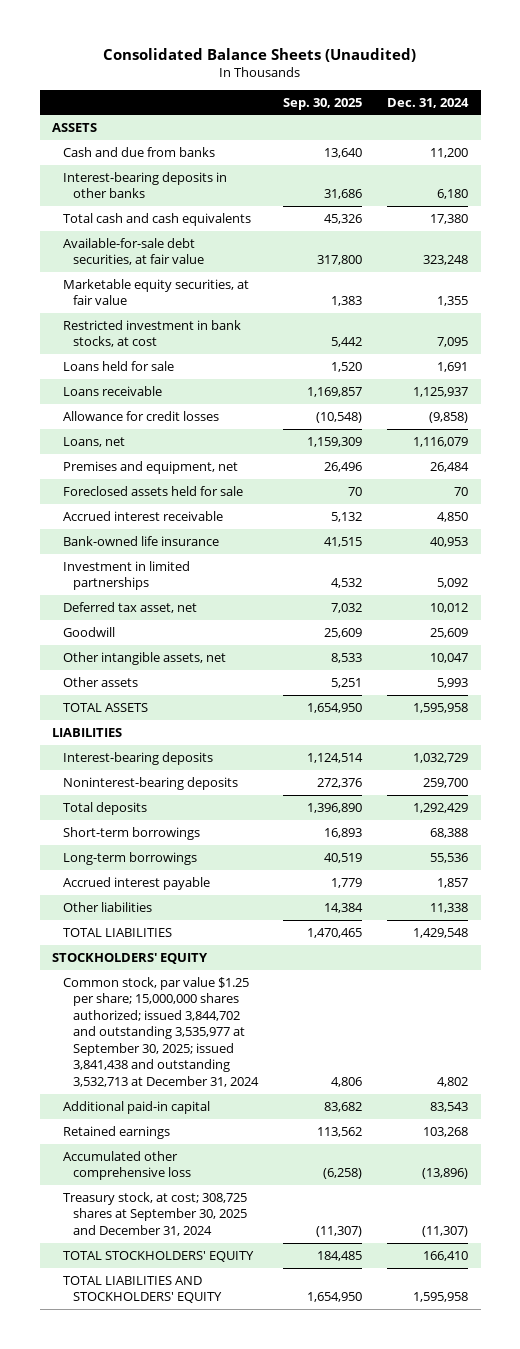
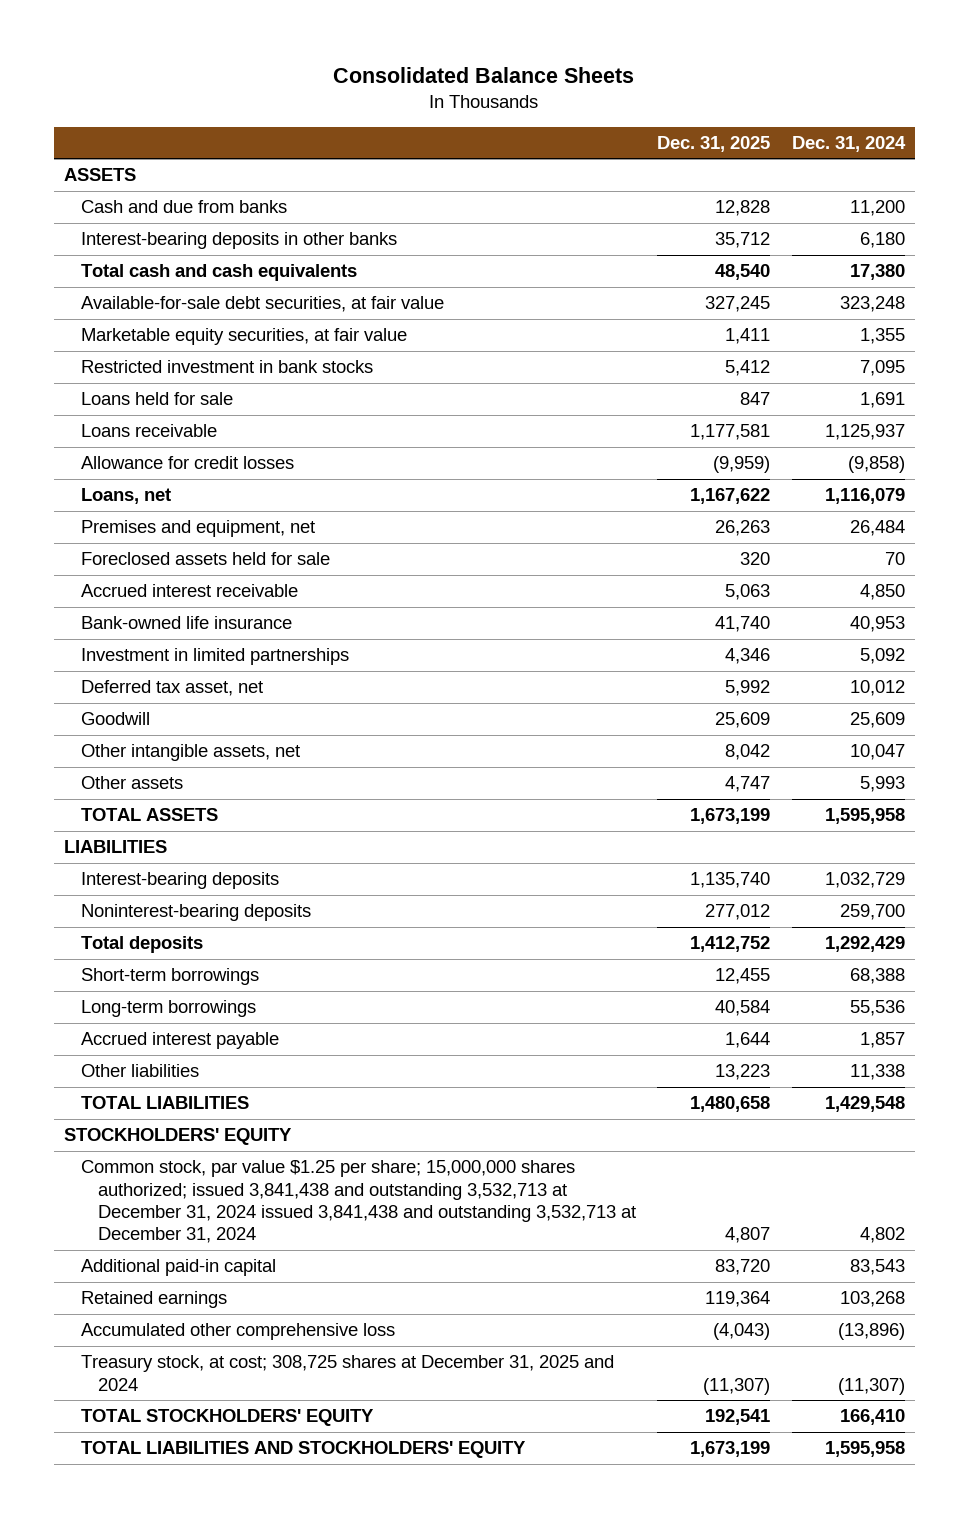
- Consolidated Balance Sheets (Unaudited)
+ Consolidated Balance Sheets
- | Sep. 30, 2025 | Dec. 31, 2024
+ | Dec. 31, 2025 | Dec. 31, 2024
- Restricted investment in bank stocks, at cost | 5,442 | 7,095
+ Restricted investment in bank stocks | 5,412 | 7,095
- Common stock, par value $1.25 per share; 15,000,000 shares authorized; issued 3,844,702 and outstanding 3,535,977 at September 30, 2025; issued 3,841,438 and outstanding 3,532,713 at December 31, 2024 | 4,806 | 4,802
+ Common stock, par value $1.25 per share; 15,000,000 shares authorized; issued 3,841,438 and outstanding 3,532,713 at December 31, 2024 issued 3,841,438 and outstanding 3,532,713 at December 31, 2024 | 4,807 | 4,802
- Treasury stock, at cost; 308,725 shares at September 30, 2025 and December 31, 2024 | (11,307) | (11,307)
+ Treasury stock, at cost; 308,725 shares at December 31, 2025 and 2024 | (11,307) | (11,307)

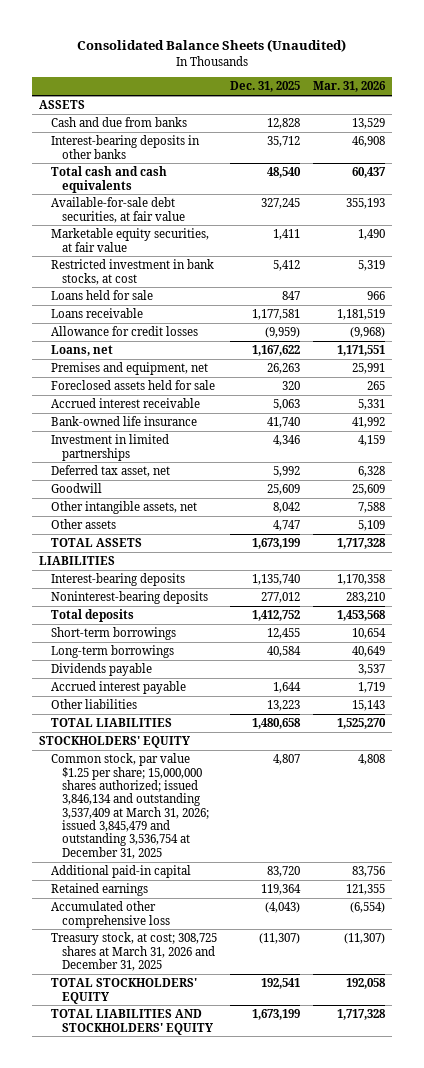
- Consolidated Balance Sheets
+ Consolidated Balance Sheets (Unaudited)
- | Dec. 31, 2025 | Dec. 31, 2024
+ | Dec. 31, 2025 | Mar. 31, 2026
- Restricted investment in bank stocks | 5,412 | 7,095
+ Restricted investment in bank stocks, at cost | 5,412 | 5,319
+ Dividends payable | | 3,537
- Common stock, par value $1.25 per share; 15,000,000 shares authorized; issued 3,841,438 and outstanding 3,532,713 at December 31, 2024 issued 3,841,438 and outstanding 3,532,713 at December 31, 2024 | 4,807 | 4,802
+ Common stock, par value $1.25 per share; 15,000,000 shares authorized; issued 3,846,134 and outstanding 3,537,409 at March 31, 2026; issued 3,845,479 and outstanding 3,536,754 at December 31, 2025 | 4,807 | 4,808
- Treasury stock, at cost; 308,725 shares at December 31, 2025 and 2024 | (11,307) | (11,307)
+ Treasury stock, at cost; 308,725 shares at March 31, 2026 and December 31, 2025 | (11,307) | (11,307)

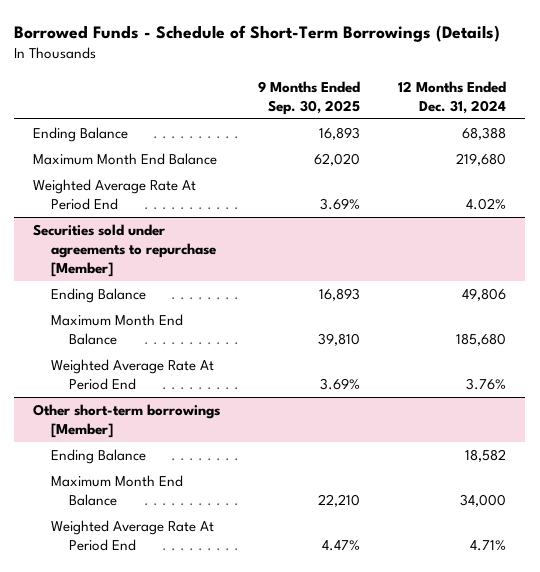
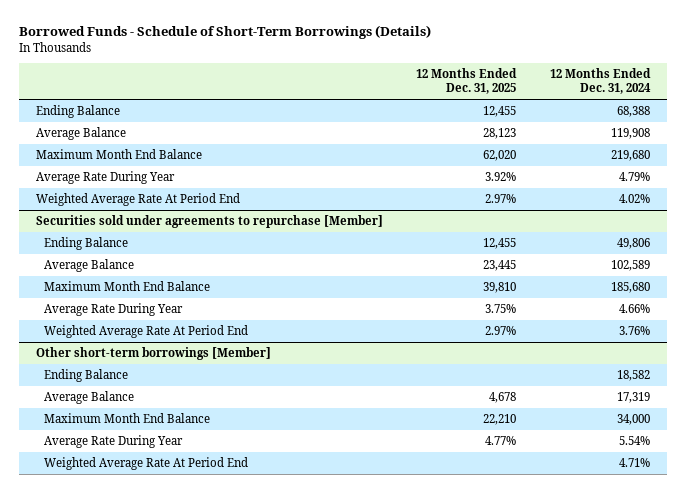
- | 9 Months Ended Sep. 30, 2025 | 12 Months Ended Dec. 31, 2024
+ | 12 Months Ended Dec. 31, 2025 | 12 Months Ended Dec. 31, 2024
+ Average Balance | 28,123 | 119,908
+ Average Rate During Year | 3.92% | 4.79%
@ Securities sold under agreements to repurchase [Member]
+ Average Balance | 23,445 | 102,589
+ Average Rate During Year | 3.75% | 4.66%
@ Other short-term borrowings [Member]
+ Average Balance | 4,678 | 17,319
+ Average Rate During Year | 4.77% | 5.54%

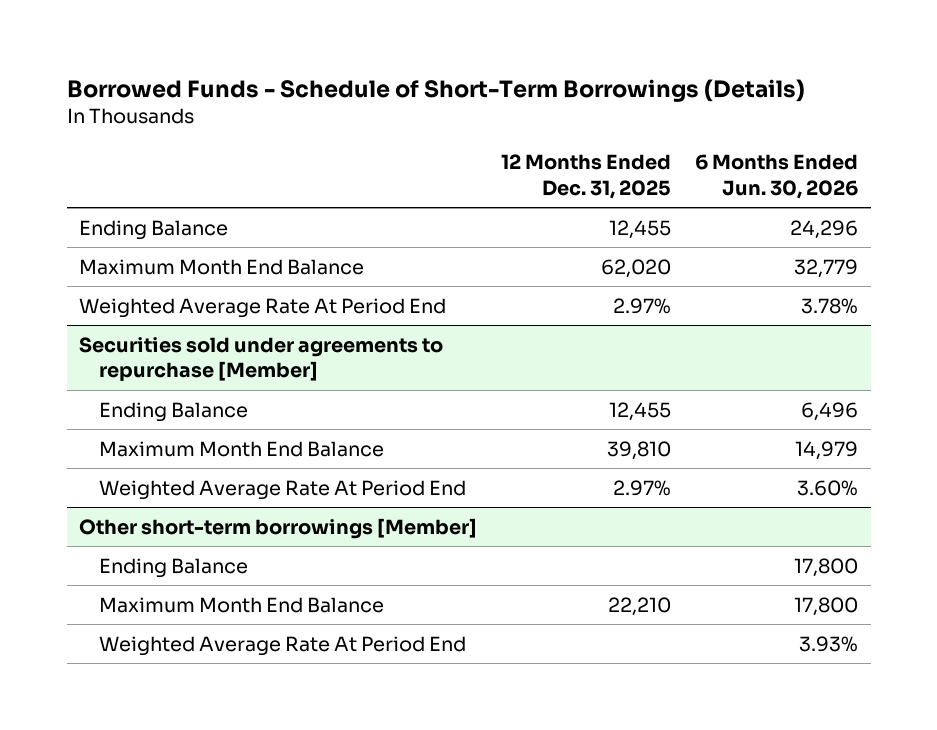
- | 12 Months Ended Dec. 31, 2025 | 12 Months Ended Dec. 31, 2024
+ | 12 Months Ended Dec. 31, 2025 | 6 Months Ended Jun. 30, 2026
- Average Balance | 28,123 | 119,908
- Average Rate During Year | 3.92% | 4.79%
@ Securities sold under agreements to repurchase [Member]
- Average Balance | 23,445 | 102,589
- Average Rate During Year | 3.75% | 4.66%
@ Other short-term borrowings [Member]
- Average Balance | 4,678 | 17,319
- Average Rate During Year | 4.77% | 5.54%

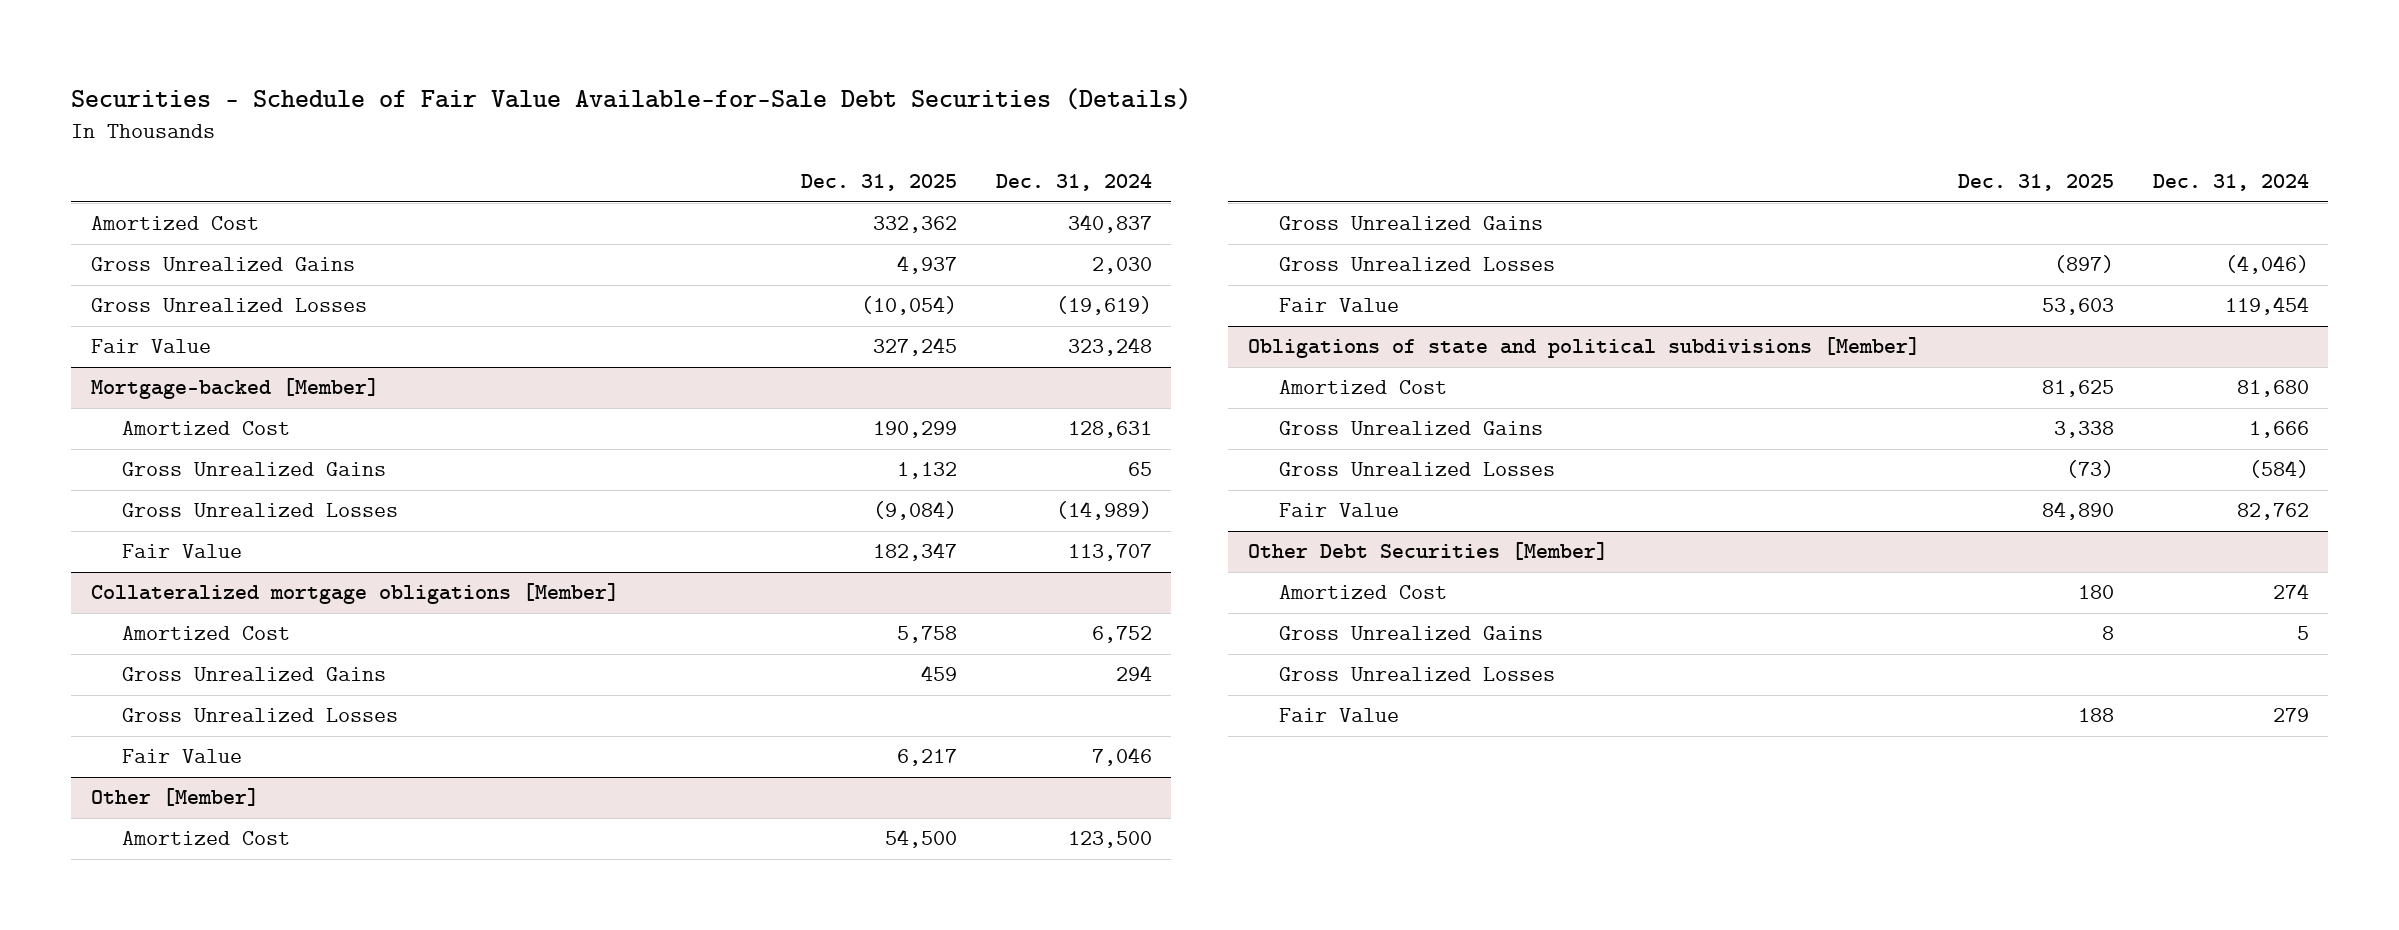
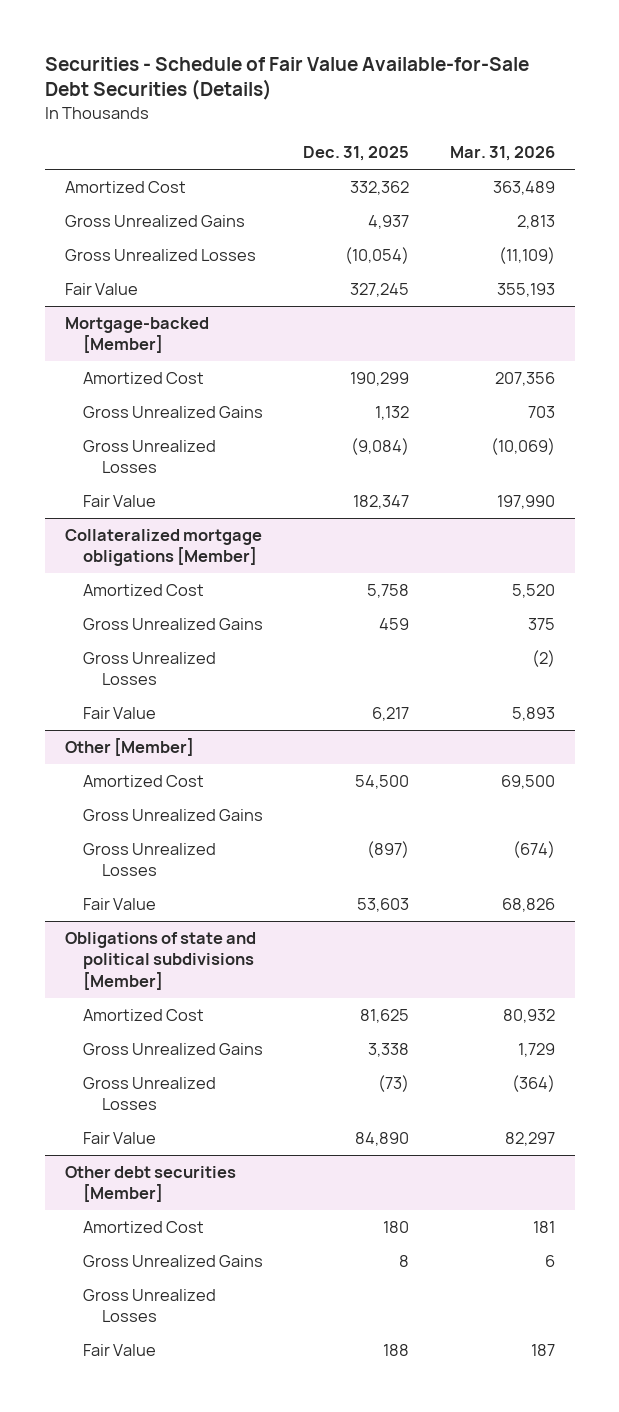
- | Dec. 31, 2025 | Dec. 31, 2024
+ | Dec. 31, 2025 | Mar. 31, 2026
- Other Debt Securities [Member]
+ Other debt securities [Member]

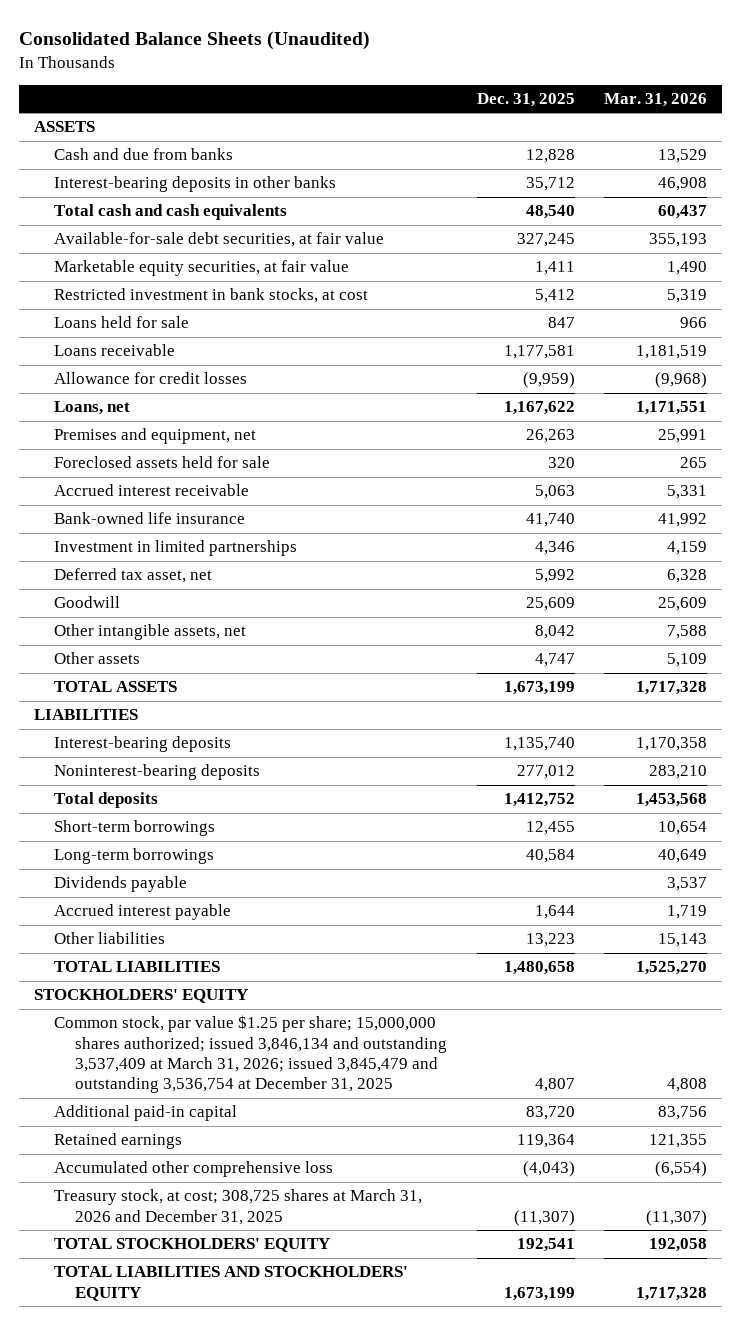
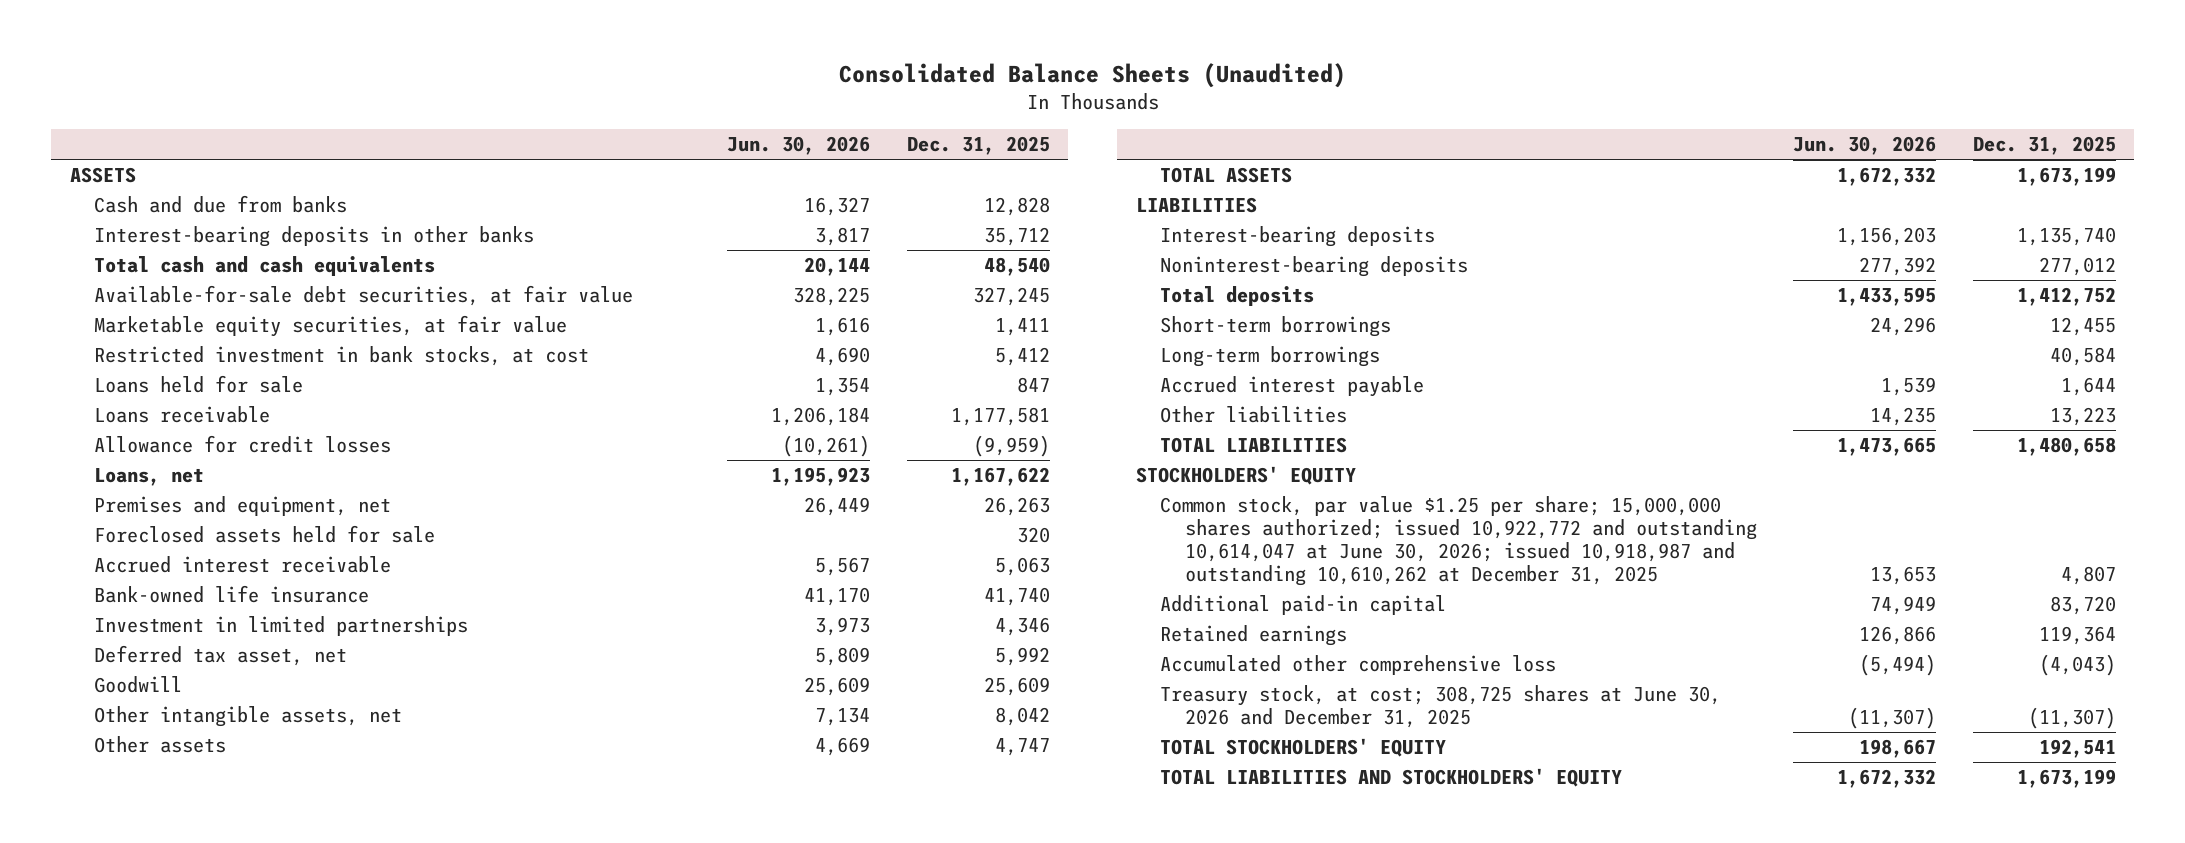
- | Dec. 31, 2025 | Mar. 31, 2026
+ | Jun. 30, 2026 | Dec. 31, 2025
- Dividends payable | | 3,537
- Common stock, par value $1.25 per share; 15,000,000 shares authorized; issued 3,846,134 and outstanding 3,537,409 at March 31, 2026; issued 3,845,479 and outstanding 3,536,754 at December 31, 2025 | 4,807 | 4,808
+ Common stock, par value $1.25 per share; 15,000,000 shares authorized; issued 10,922,772 and outstanding 10,614,047 at June 30, 2026; issued 10,918,987 and outstanding 10,610,262 at December 31, 2025 | 13,653 | 4,807
- Treasury stock, at cost; 308,725 shares at March 31, 2026 and December 31, 2025 | (11,307) | (11,307)
+ Treasury stock, at cost; 308,725 shares at June 30, 2026 and December 31, 2025 | (11,307) | (11,307)

